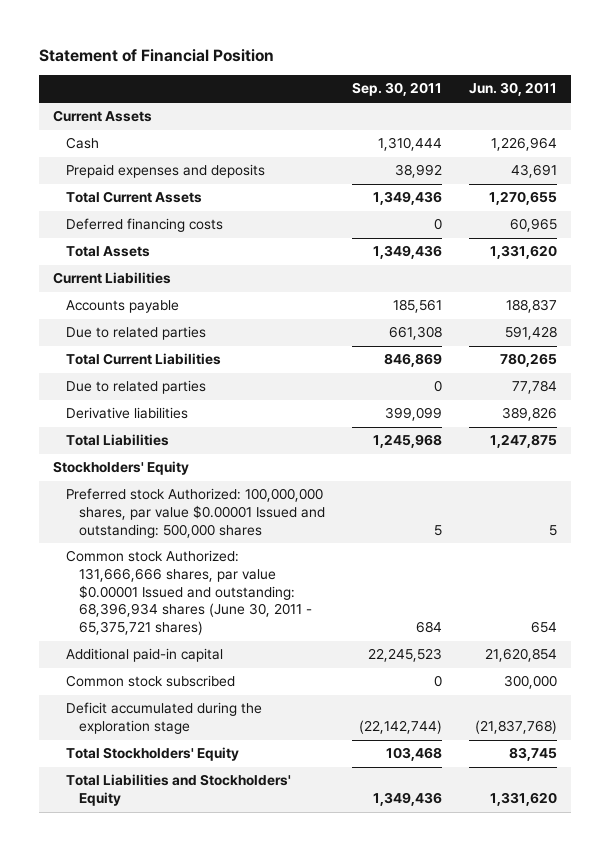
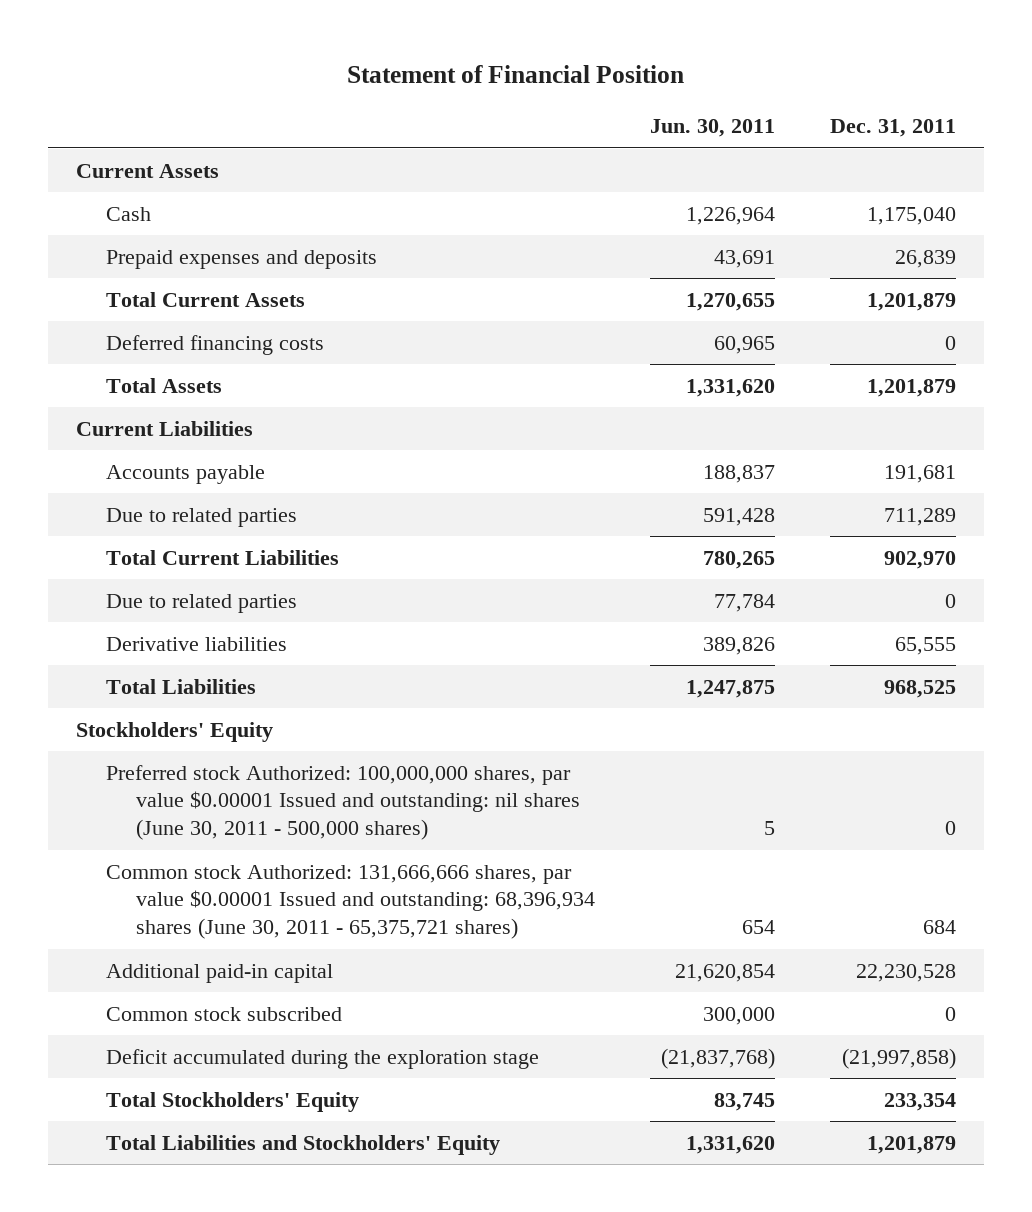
- | Sep. 30, 2011 | Jun. 30, 2011
+ | Jun. 30, 2011 | Dec. 31, 2011
- Preferred stock Authorized: 100,000,000 shares, par value $0.00001 Issued and outstanding: 500,000 shares | 5 | 5
+ Preferred stock Authorized: 100,000,000 shares, par value $0.00001 Issued and outstanding: nil shares (June 30, 2011 - 500,000 shares) | 5 | 0

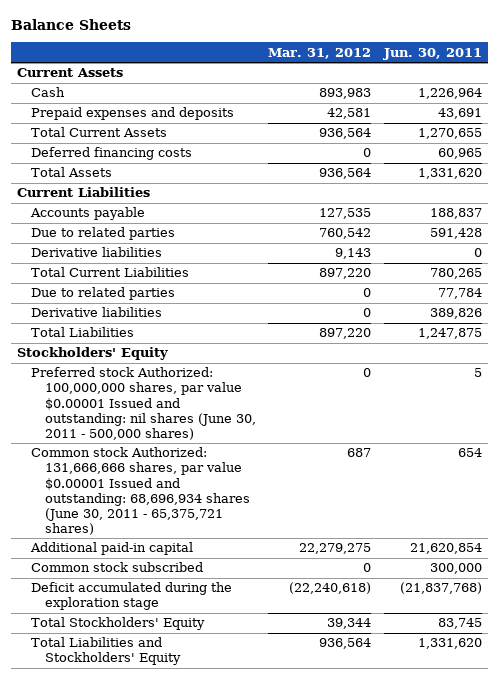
- Statement of Financial Position
+ Balance Sheets
- | Jun. 30, 2011 | Dec. 31, 2011
+ | Mar. 31, 2012 | Jun. 30, 2011
+ Derivative liabilities | 9,143 | 0
- Common stock Authorized: 131,666,666 shares, par value $0.00001 Issued and outstanding: 68,396,934 shares (June 30, 2011 - 65,375,721 shares) | 654 | 684
+ Common stock Authorized: 131,666,666 shares, par value $0.00001 Issued and outstanding: 68,696,934 shares (June 30, 2011 - 65,375,721 shares) | 687 | 654

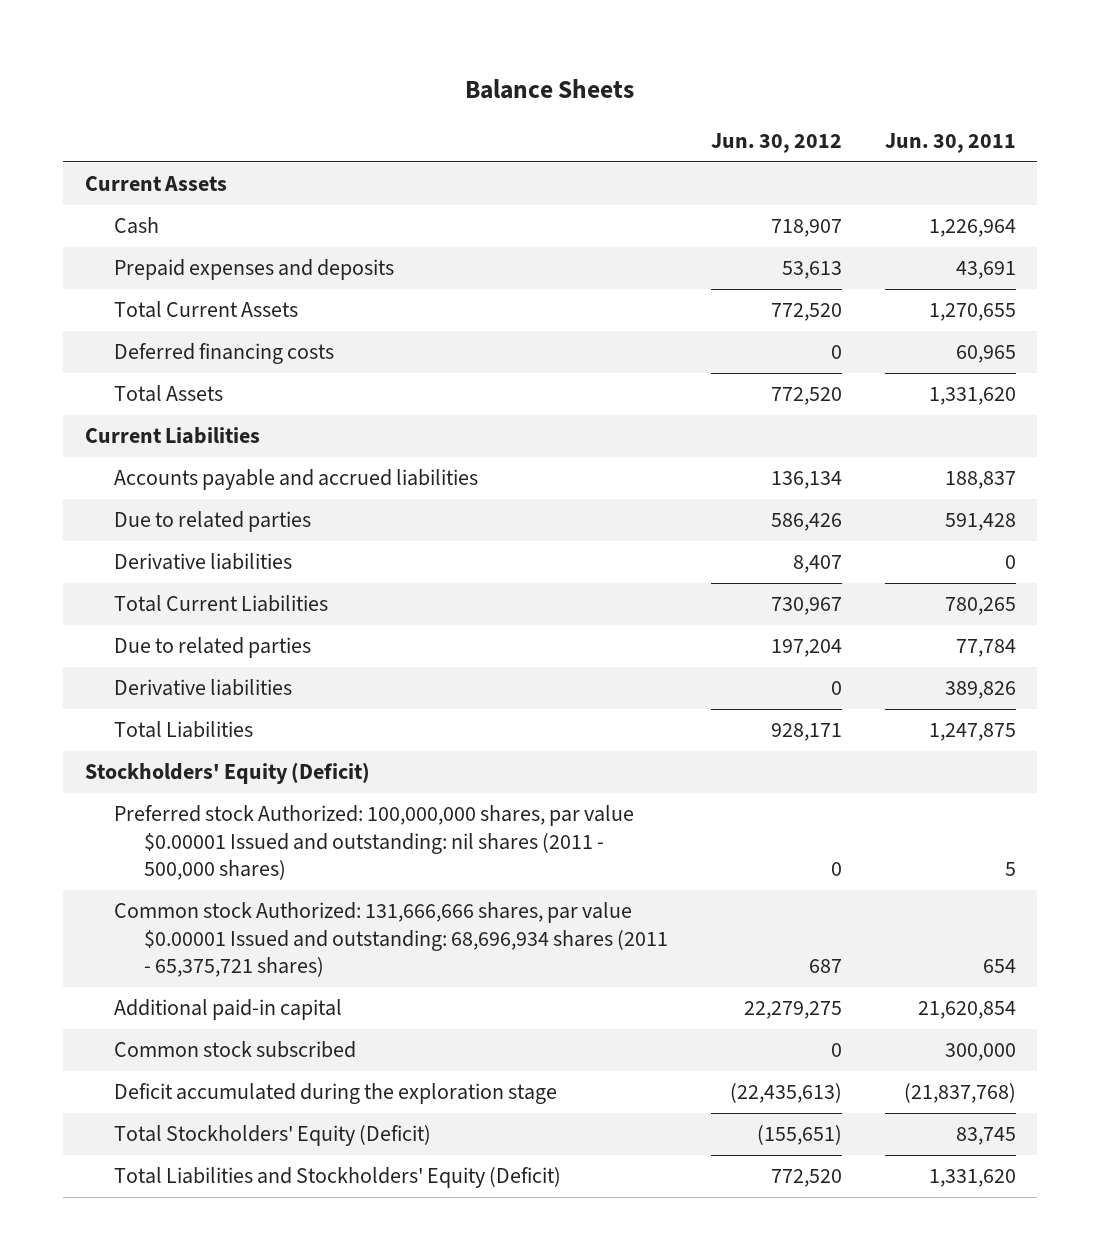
- | Mar. 31, 2012 | Jun. 30, 2011
+ | Jun. 30, 2012 | Jun. 30, 2011
- Accounts payable | 127,535 | 188,837
+ Accounts payable and accrued liabilities | 136,134 | 188,837
- Stockholders' Equity
- Preferred stock Authorized: 100,000,000 shares, par value $0.00001 Issued and outstanding: nil shares (June 30, 2011 - 500,000 shares) | 0 | 5
- Common stock Authorized: 131,666,666 shares, par value $0.00001 Issued and outstanding: 68,696,934 shares (June 30, 2011 - 65,375,721 shares) | 687 | 654
+ Stockholders' Equity (Deficit)
+ Preferred stock Authorized: 100,000,000 shares, par value $0.00001 Issued and outstanding: nil shares (2011 - 500,000 shares) | 0 | 5
+ Common stock Authorized: 131,666,666 shares, par value $0.00001 Issued and outstanding: 68,696,934 shares (2011 - 65,375,721 shares) | 687 | 654
- Total Stockholders' Equity | 39,344 | 83,745
- Total Liabilities and Stockholders' Equity | 936,564 | 1,331,620
+ Total Stockholders' Equity (Deficit) | (155,651) | 83,745
+ Total Liabilities and Stockholders' Equity (Deficit) | 772,520 | 1,331,620

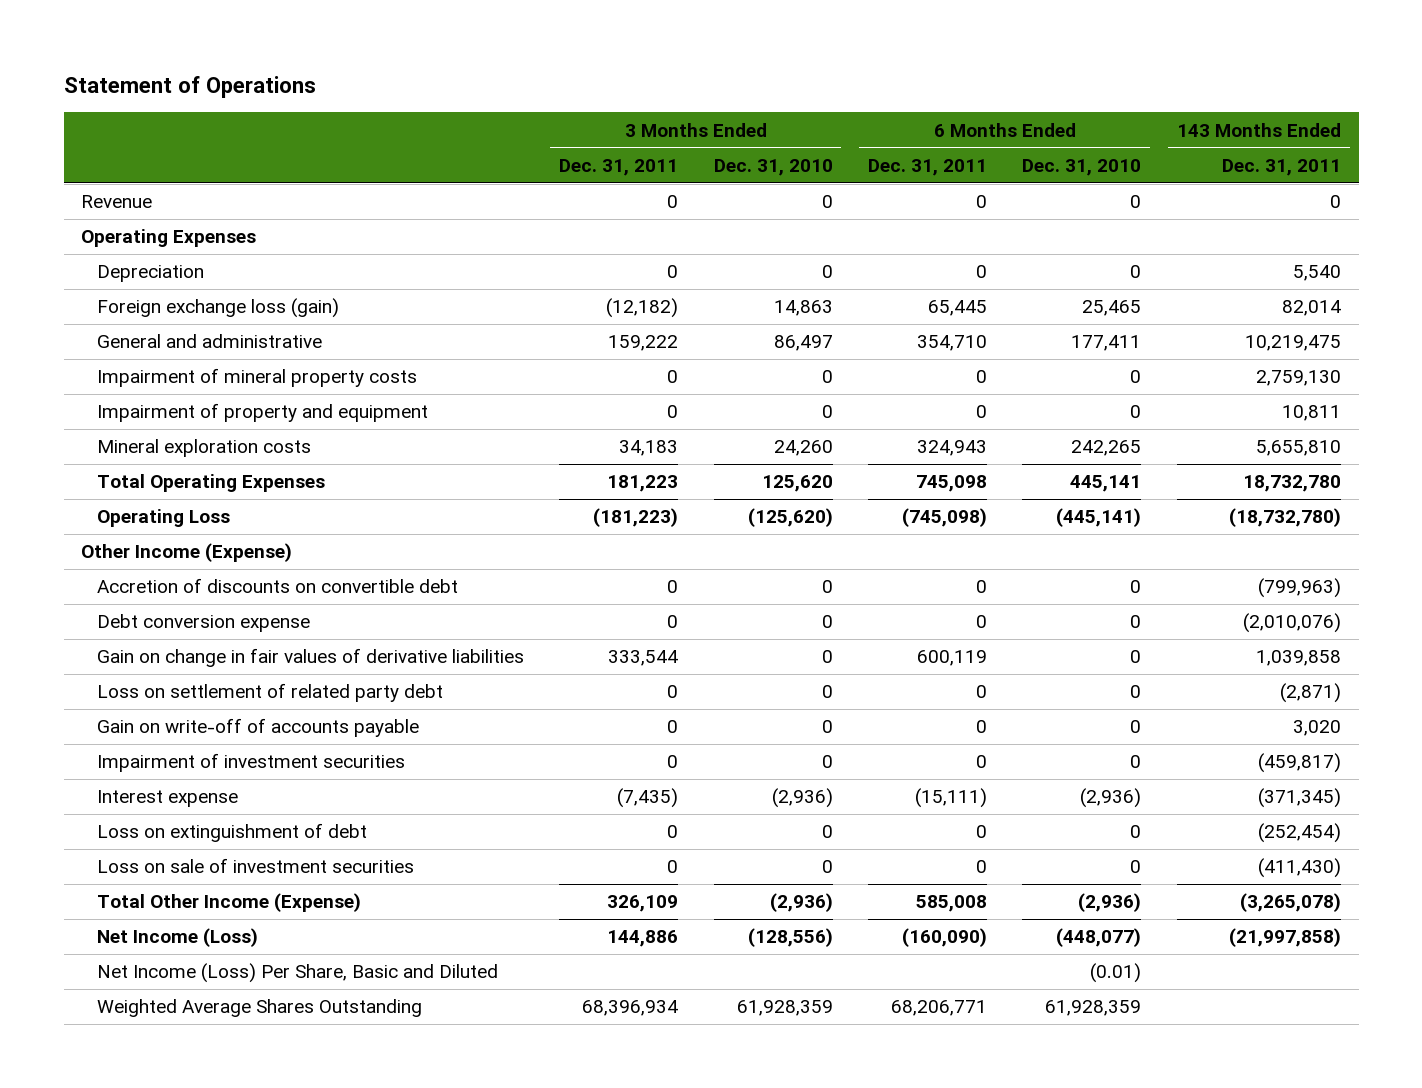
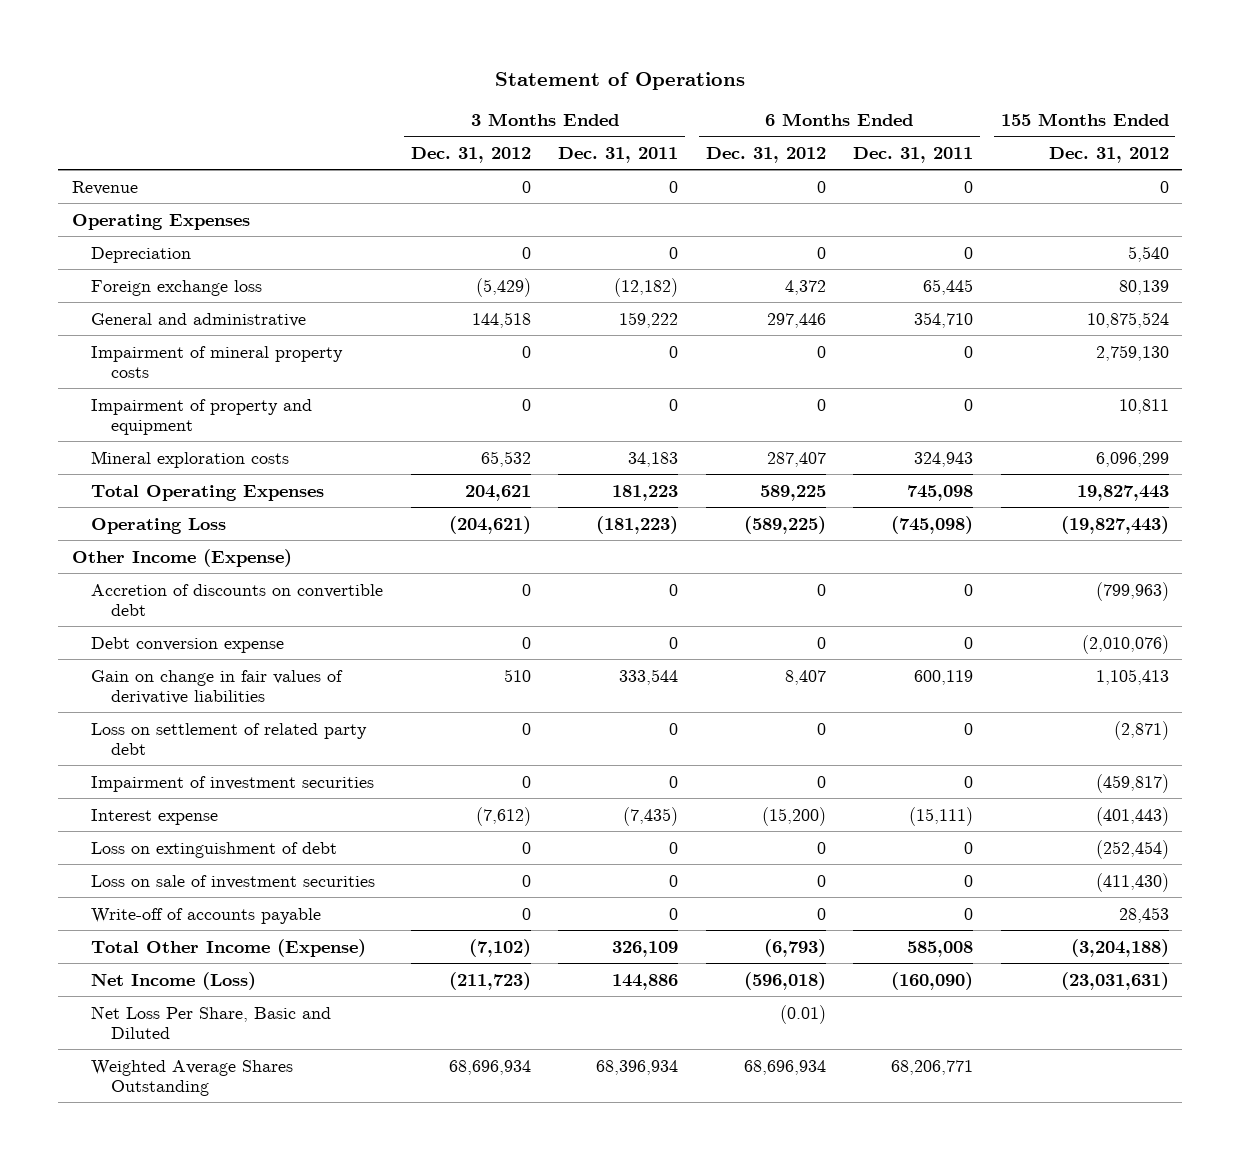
- | 3 Months Ended Dec. 31, 2011 | 3 Months Ended Dec. 31, 2010 | 6 Months Ended Dec. 31, 2011 | 6 Months Ended Dec. 31, 2010 | 143 Months Ended Dec. 31, 2011
+ | 3 Months Ended Dec. 31, 2012 | 3 Months Ended Dec. 31, 2011 | 6 Months Ended Dec. 31, 2012 | 6 Months Ended Dec. 31, 2011 | 155 Months Ended Dec. 31, 2012
- Foreign exchange loss (gain) | (12,182) | 14,863 | 65,445 | 25,465 | 82,014
+ Foreign exchange loss | (5,429) | (12,182) | 4,372 | 65,445 | 80,139
- Gain on write-off of accounts payable | 0 | 0 | 0 | 0 | 3,020
+ Write-off of accounts payable | 0 | 0 | 0 | 0 | 28,453
- Net Income (Loss) Per Share, Basic and Diluted | | | | (0.01) |
+ Net Loss Per Share, Basic and Diluted | | | (0.01) | |

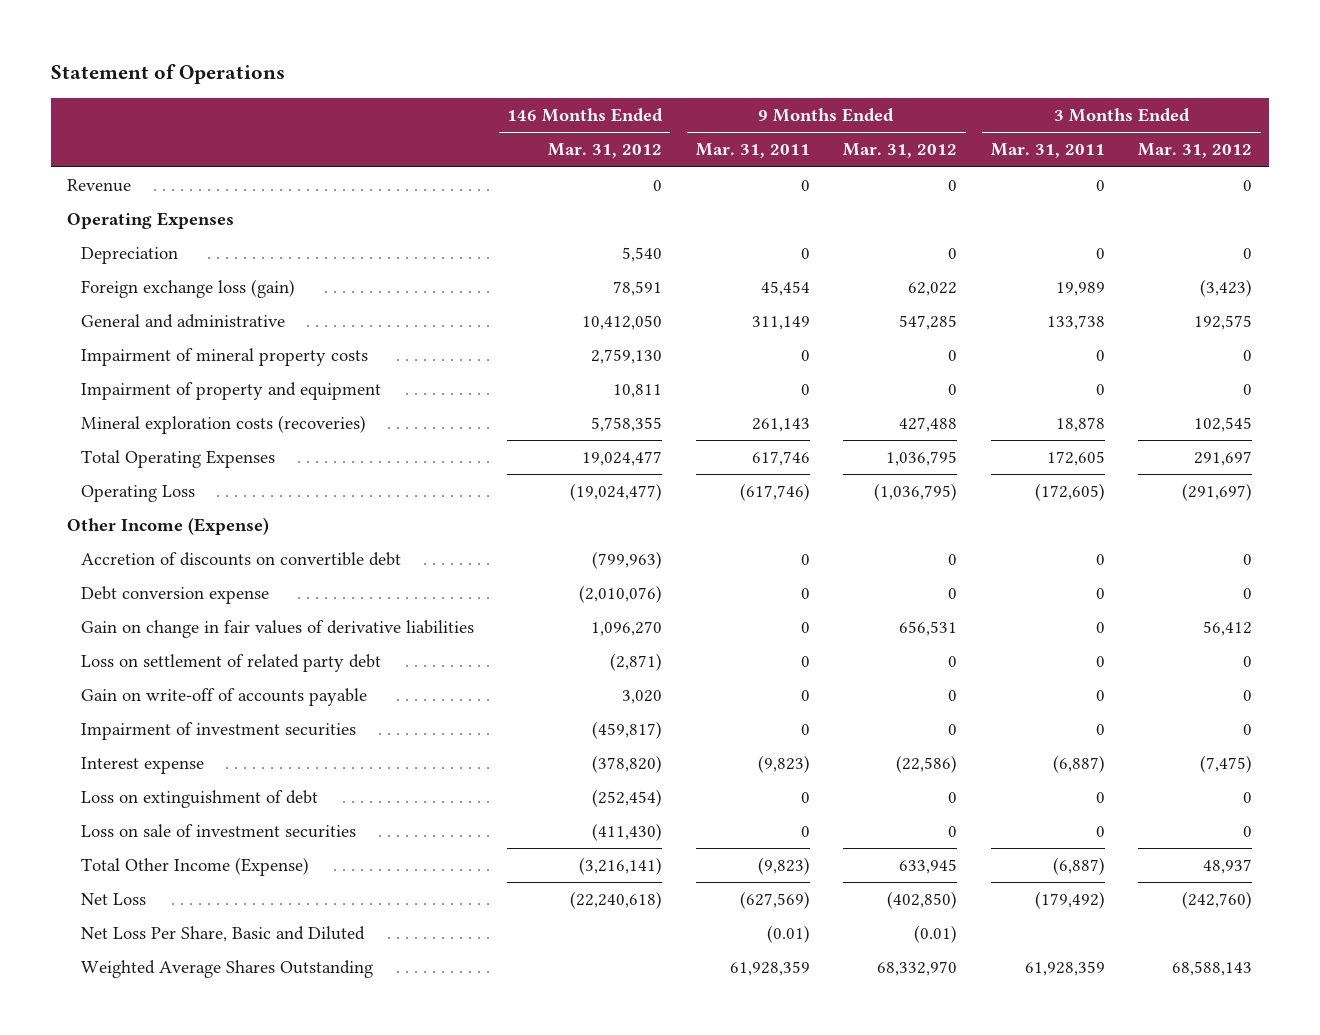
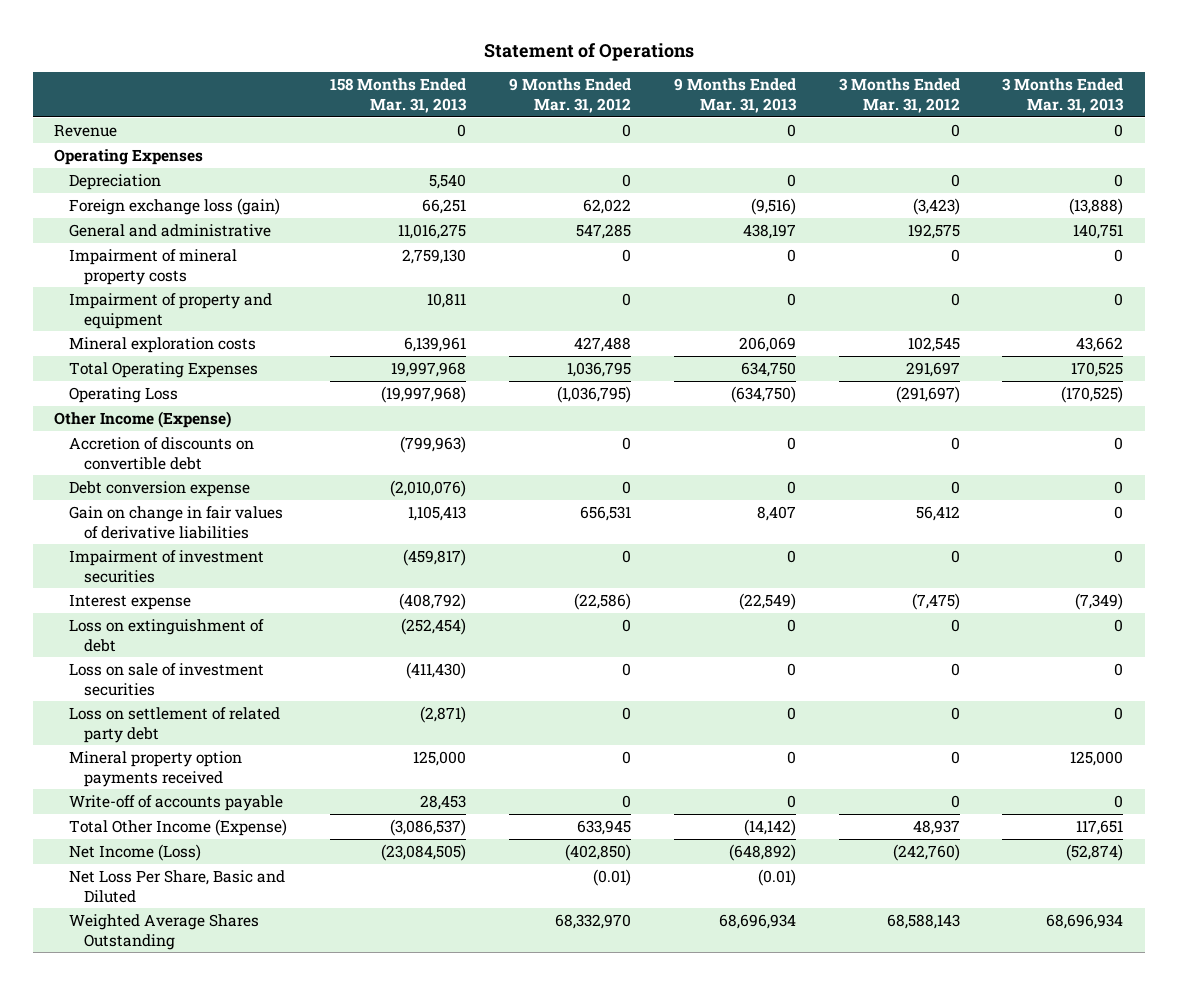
- | 146 Months Ended Mar. 31, 2012 | 9 Months Ended Mar. 31, 2011 | 9 Months Ended Mar. 31, 2012 | 3 Months Ended Mar. 31, 2011 | 3 Months Ended Mar. 31, 2012
+ | 158 Months Ended Mar. 31, 2013 | 9 Months Ended Mar. 31, 2012 | 9 Months Ended Mar. 31, 2013 | 3 Months Ended Mar. 31, 2012 | 3 Months Ended Mar. 31, 2013
- Mineral exploration costs (recoveries) | 5,758,355 | 261,143 | 427,488 | 18,878 | 102,545
+ Mineral exploration costs | 6,139,961 | 427,488 | 206,069 | 102,545 | 43,662
- Gain on write-off of accounts payable | 3,020 | 0 | 0 | 0 | 0
moved down: Loss on settlement of related party debt | (2,871) | 0 | 0 | 0 | 0
+ Mineral property option payments received | 125,000 | 0 | 0 | 0 | 125,000
+ Write-off of accounts payable | 28,453 | 0 | 0 | 0 | 0
- Net Loss | (22,240,618) | (627,569) | (402,850) | (179,492) | (242,760)
+ Net Income (Loss) | (23,084,505) | (402,850) | (648,892) | (242,760) | (52,874)

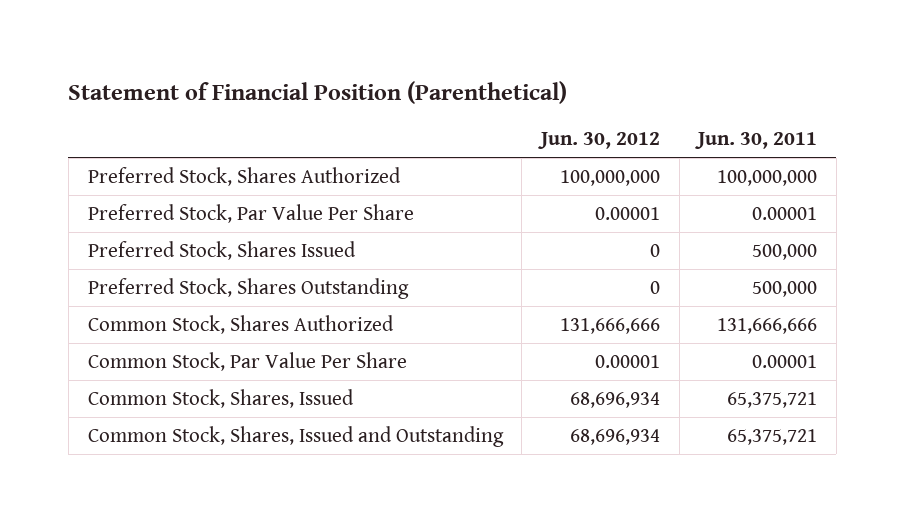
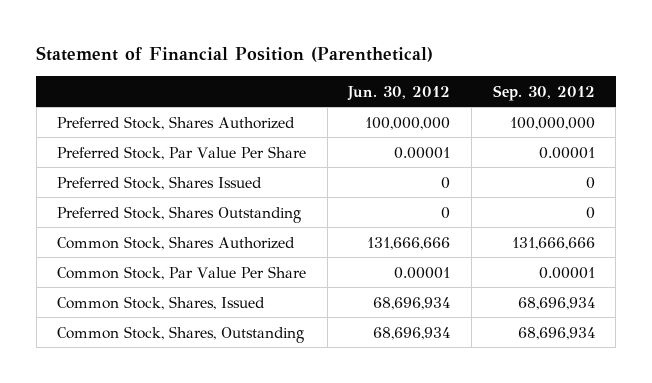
- | Jun. 30, 2012 | Jun. 30, 2011
+ | Jun. 30, 2012 | Sep. 30, 2012
- Common Stock, Shares, Issued and Outstanding | 68,696,934 | 65,375,721
+ Common Stock, Shares, Outstanding | 68,696,934 | 68,696,934

